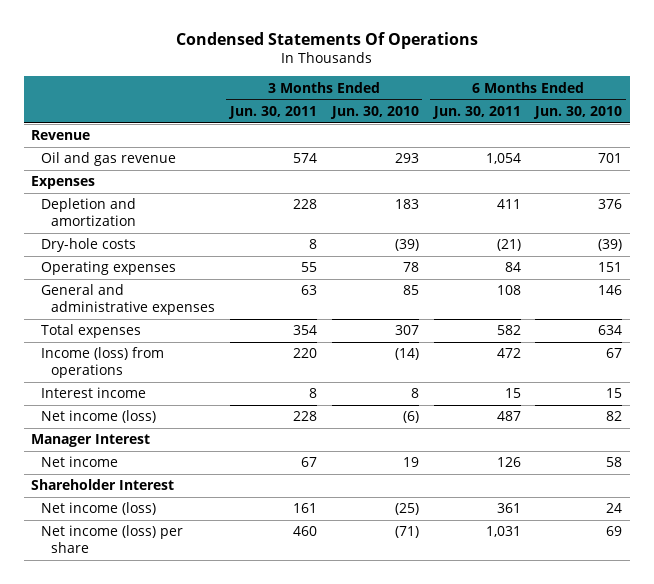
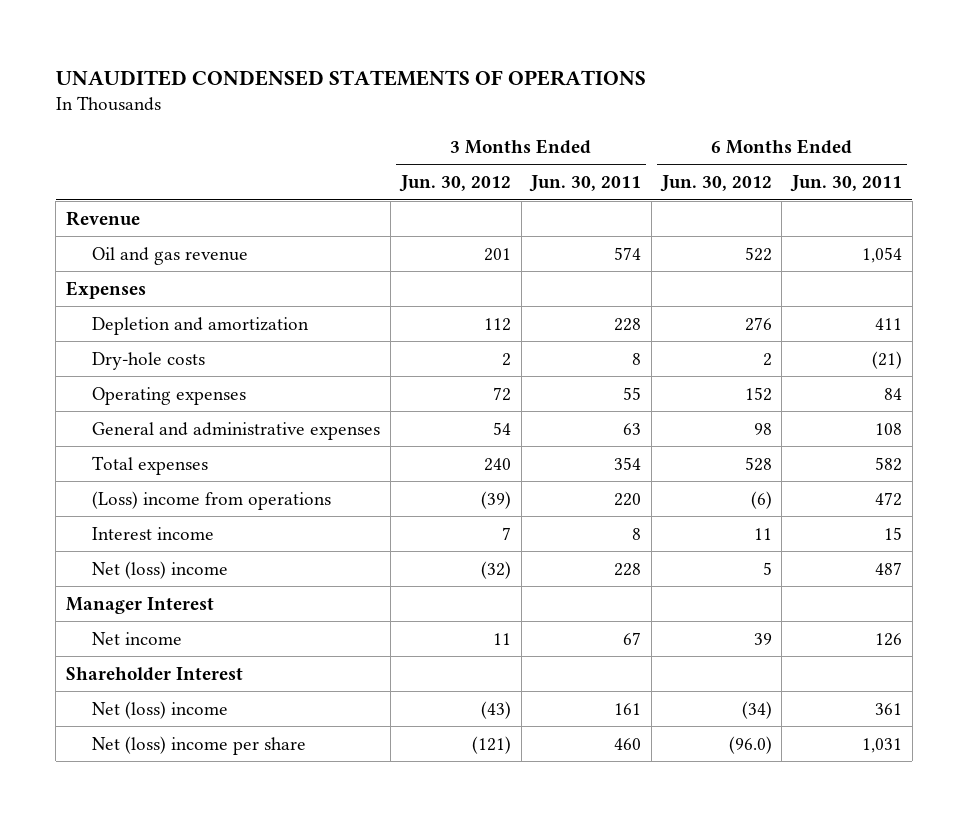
- Condensed Statements Of Operations
+ UNAUDITED CONDENSED STATEMENTS OF OPERATIONS
- | 3 Months Ended Jun. 30, 2011 | 3 Months Ended Jun. 30, 2010 | 6 Months Ended Jun. 30, 2011 | 6 Months Ended Jun. 30, 2010
+ | 3 Months Ended Jun. 30, 2012 | 3 Months Ended Jun. 30, 2011 | 6 Months Ended Jun. 30, 2012 | 6 Months Ended Jun. 30, 2011
- Income (loss) from operations | 220 | (14) | 472 | 67
+ (Loss) income from operations | (39) | 220 | (6) | 472
- Net income (loss) | 228 | (6) | 487 | 82
+ Net (loss) income | (32) | 228 | 5 | 487
- Net income (loss) | 161 | (25) | 361 | 24
- Net income (loss) per share | 460 | (71) | 1,031 | 69
+ Net (loss) income | (43) | 161 | (34) | 361
+ Net (loss) income per share | (121) | 460 | (96.0) | 1,031

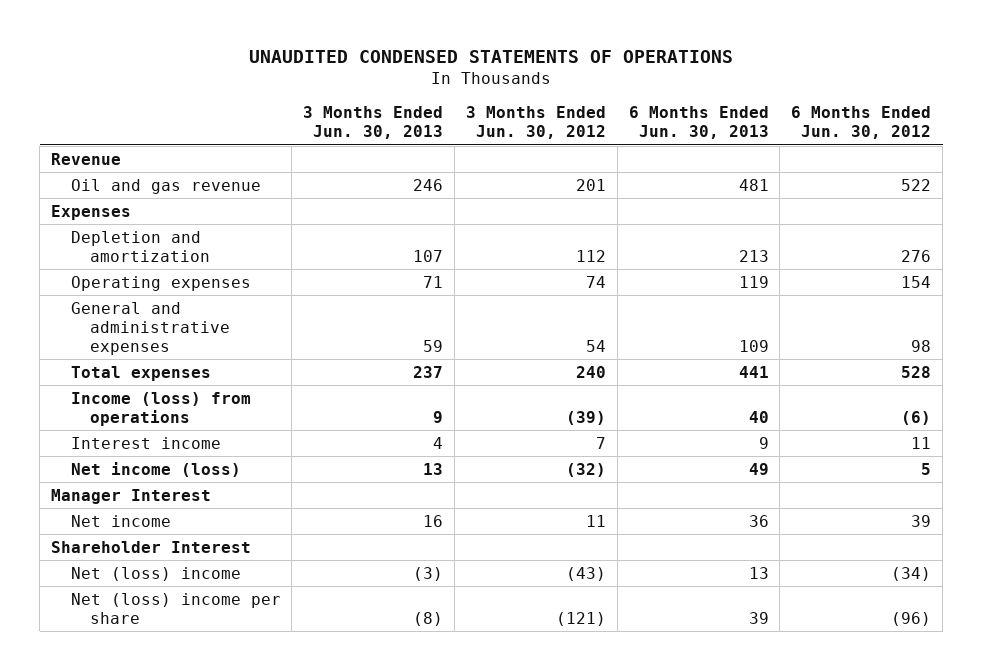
- | 3 Months Ended Jun. 30, 2012 | 3 Months Ended Jun. 30, 2011 | 6 Months Ended Jun. 30, 2012 | 6 Months Ended Jun. 30, 2011
+ | 3 Months Ended Jun. 30, 2013 | 3 Months Ended Jun. 30, 2012 | 6 Months Ended Jun. 30, 2013 | 6 Months Ended Jun. 30, 2012
- Dry-hole costs | 2 | 8 | 2 | (21)
- Operating expenses | 72 | 55 | 152 | 84
+ Operating expenses | 71 | 74 | 119 | 154
- (Loss) income from operations | (39) | 220 | (6) | 472
+ Income (loss) from operations | 9 | (39) | 40 | (6)
- Net (loss) income | (32) | 228 | 5 | 487
+ Net income (loss) | 13 | (32) | 49 | 5
- Net (loss) income per share | (121) | 460 | (96.0) | 1,031
+ Net (loss) income per share | (8) | (121) | 39 | (96)

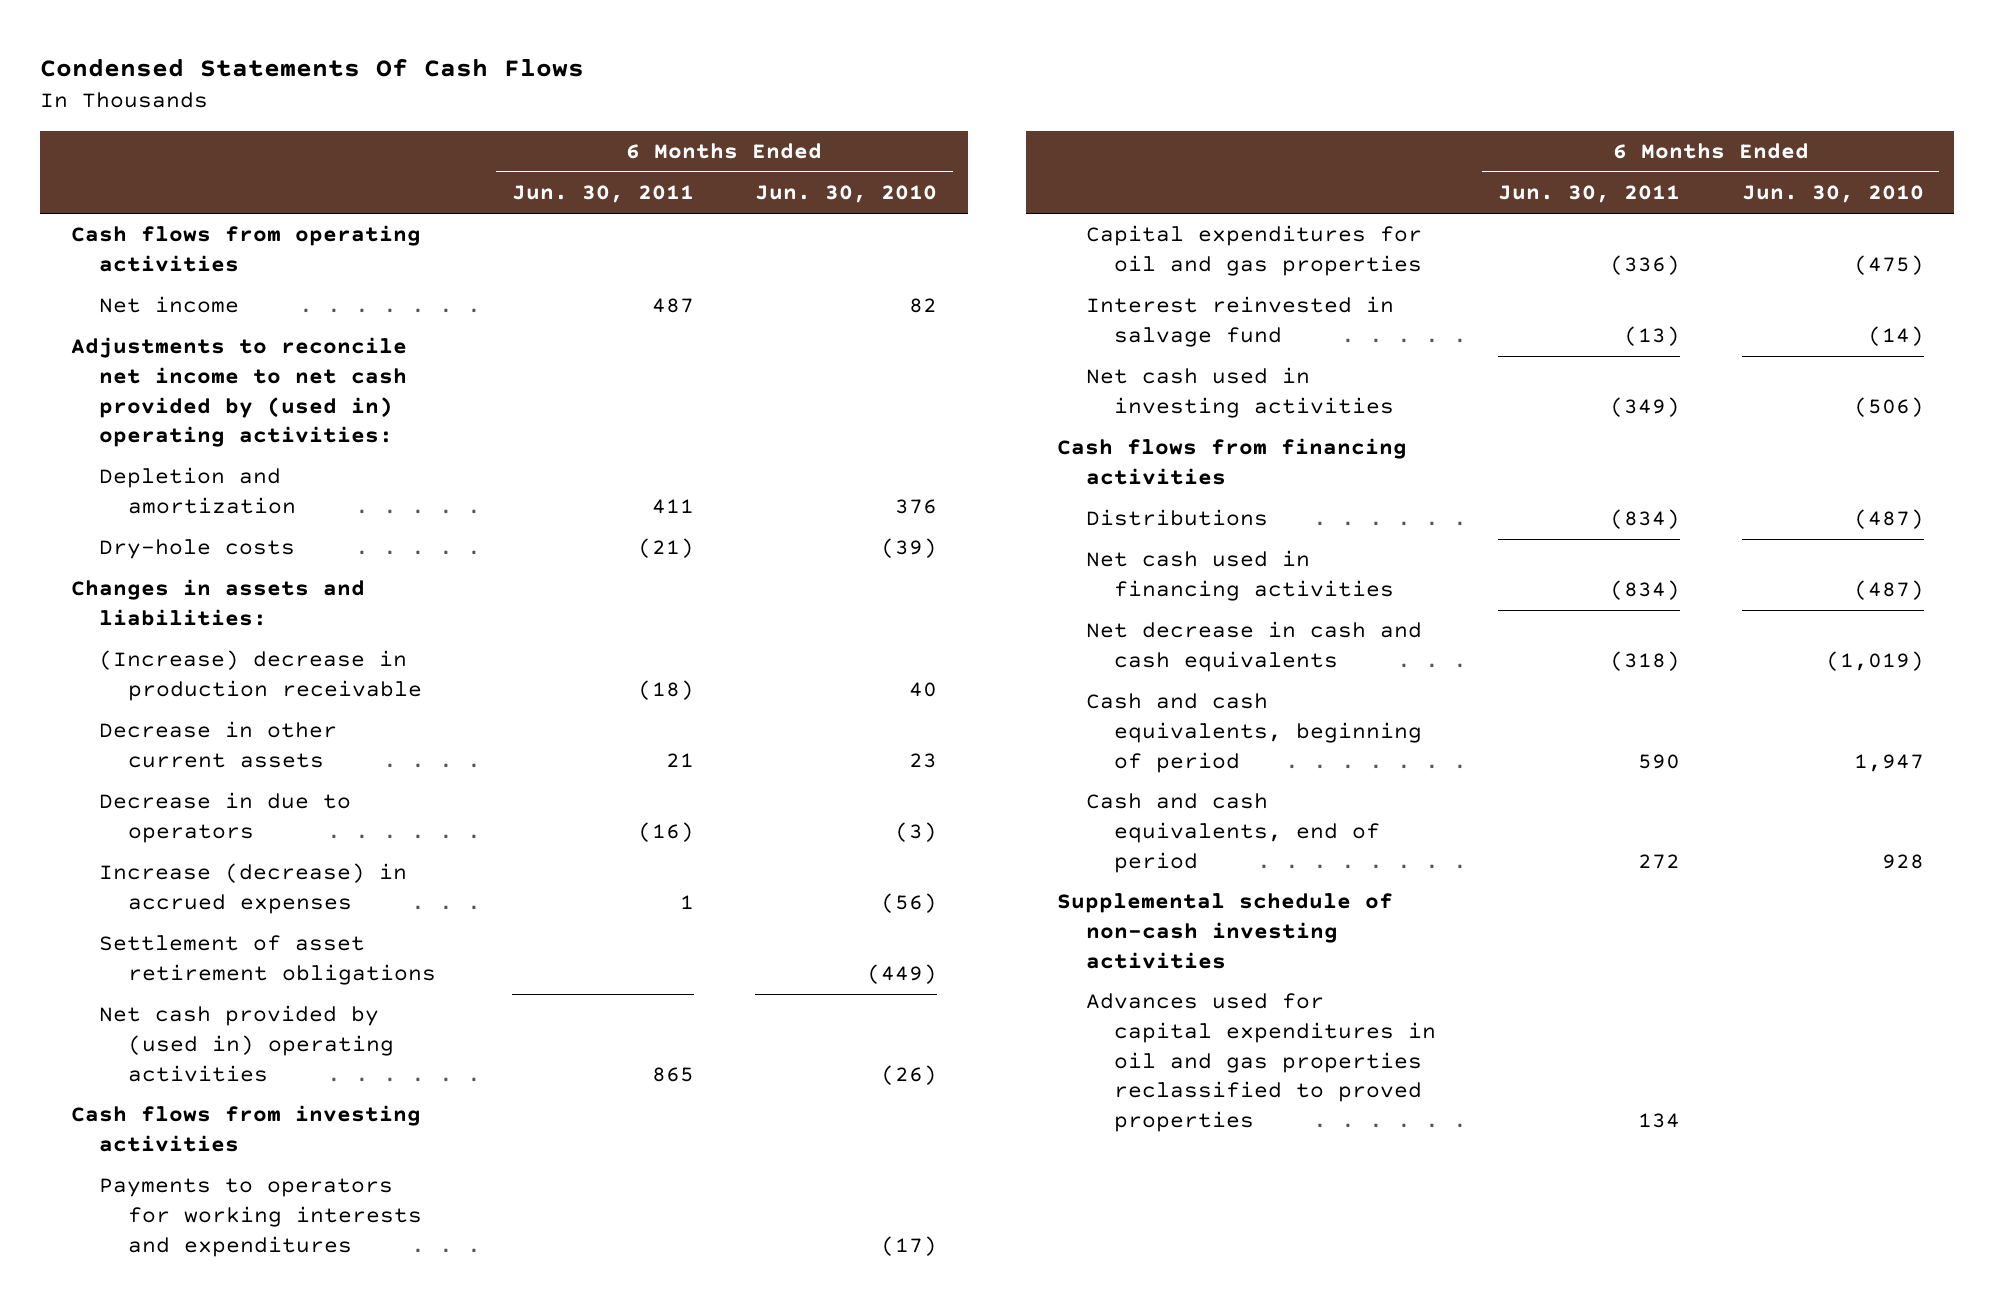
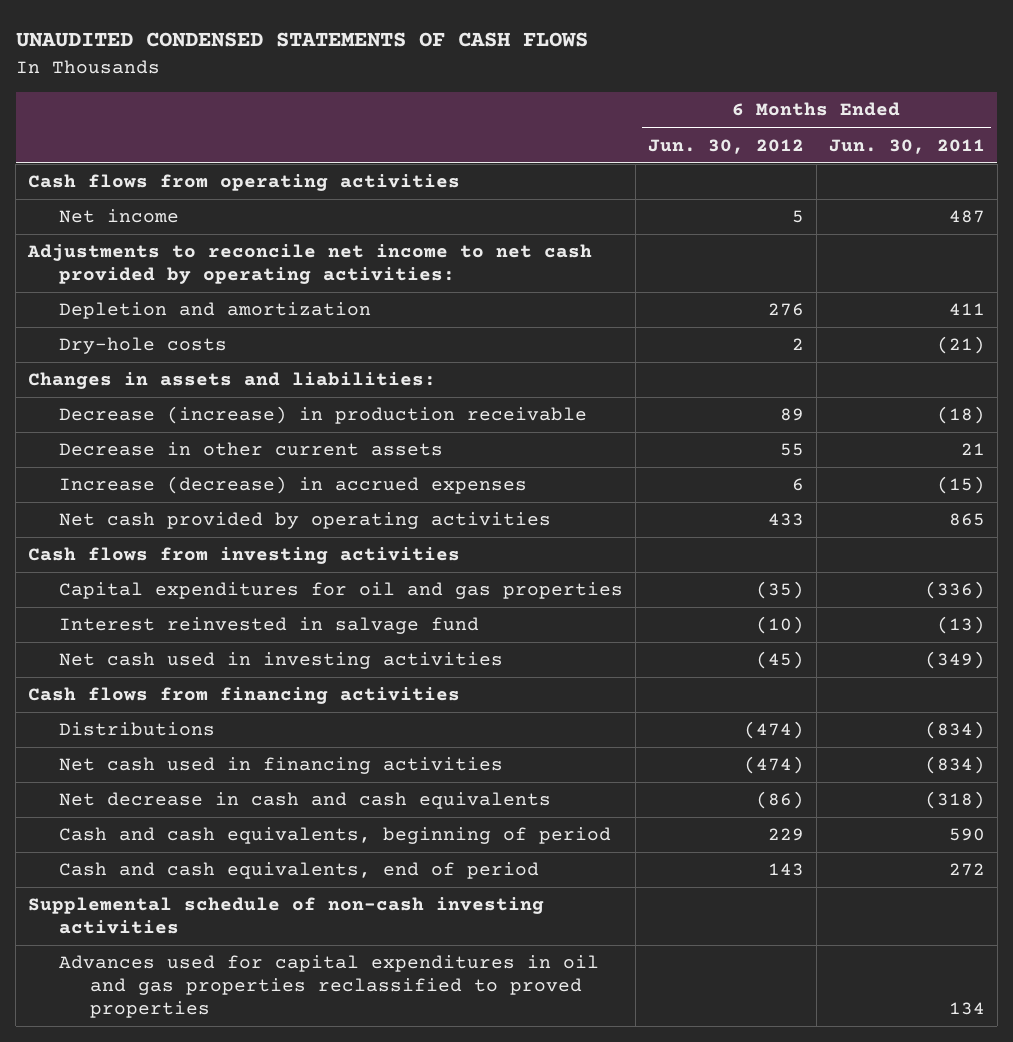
- Condensed Statements Of Cash Flows
+ UNAUDITED CONDENSED STATEMENTS OF CASH FLOWS
- | 6 Months Ended Jun. 30, 2011 | 6 Months Ended Jun. 30, 2010
+ | 6 Months Ended Jun. 30, 2012 | 6 Months Ended Jun. 30, 2011
- Adjustments to reconcile net income to net cash provided by (used in) operating activities:
+ Adjustments to reconcile net income to net cash provided by operating activities:
- (Increase) decrease in production receivable | (18) | 40
+ Decrease (increase) in production receivable | 89 | (18)
- Decrease in due to operators | (16) | (3)
- Increase (decrease) in accrued expenses | 1 | (56)
- Settlement of asset retirement obligations | | (449)
- Net cash provided by (used in) operating activities | 865 | (26)
+ Increase (decrease) in accrued expenses | 6 | (15)
+ Net cash provided by operating activities | 433 | 865
- Payments to operators for working interests and expenditures | | (17)

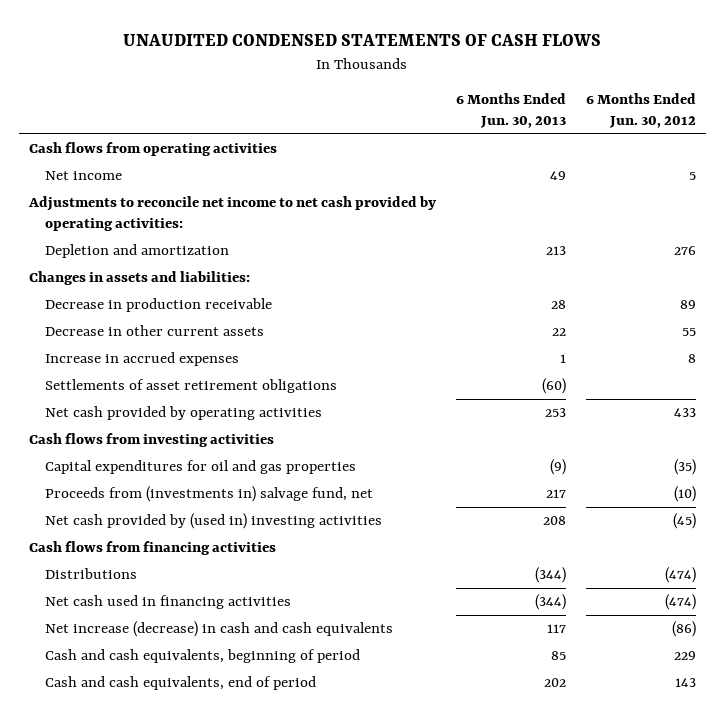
- | 6 Months Ended Jun. 30, 2012 | 6 Months Ended Jun. 30, 2011
+ | 6 Months Ended Jun. 30, 2013 | 6 Months Ended Jun. 30, 2012
- Dry-hole costs | 2 | (21)
- Decrease (increase) in production receivable | 89 | (18)
+ Decrease in production receivable | 28 | 89
- Increase (decrease) in accrued expenses | 6 | (15)
+ Increase in accrued expenses | 1 | 8
+ Settlements of asset retirement obligations | (60) |
- Interest reinvested in salvage fund | (10) | (13)
- Net cash used in investing activities | (45) | (349)
+ Proceeds from (investments in) salvage fund, net | 217 | (10)
+ Net cash provided by (used in) investing activities | 208 | (45)
- Net decrease in cash and cash equivalents | (86) | (318)
+ Net increase (decrease) in cash and cash equivalents | 117 | (86)
- Supplemental schedule of non-cash investing activities
- Advances used for capital expenditures in oil and gas properties reclassified to proved properties | | 134

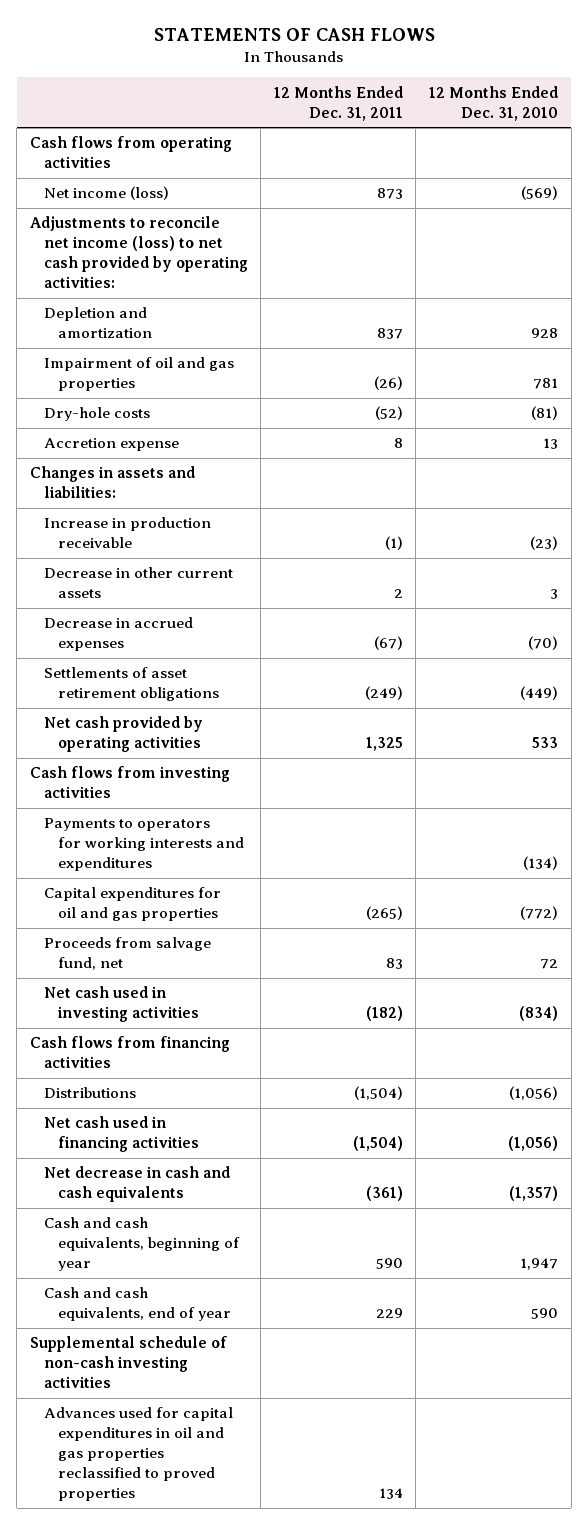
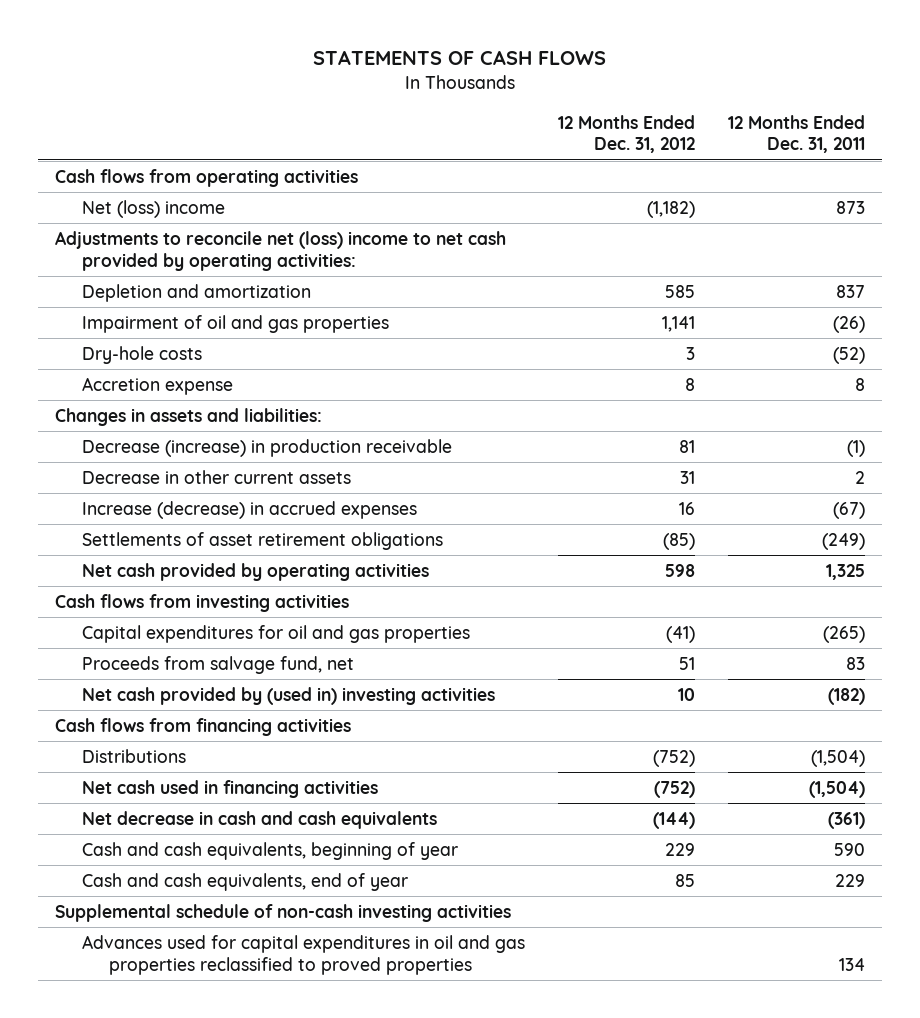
- | 12 Months Ended Dec. 31, 2011 | 12 Months Ended Dec. 31, 2010
+ | 12 Months Ended Dec. 31, 2012 | 12 Months Ended Dec. 31, 2011
- Net income (loss) | 873 | (569)
- Adjustments to reconcile net income (loss) to net cash provided by operating activities:
+ Net (loss) income | (1,182) | 873
+ Adjustments to reconcile net (loss) income to net cash provided by operating activities:
- Increase in production receivable | (1) | (23)
+ Decrease (increase) in production receivable | 81 | (1)
- Decrease in accrued expenses | (67) | (70)
+ Increase (decrease) in accrued expenses | 16 | (67)
- Payments to operators for working interests and expenditures | | (134)
- Net cash used in investing activities | (182) | (834)
+ Net cash provided by (used in) investing activities | 10 | (182)

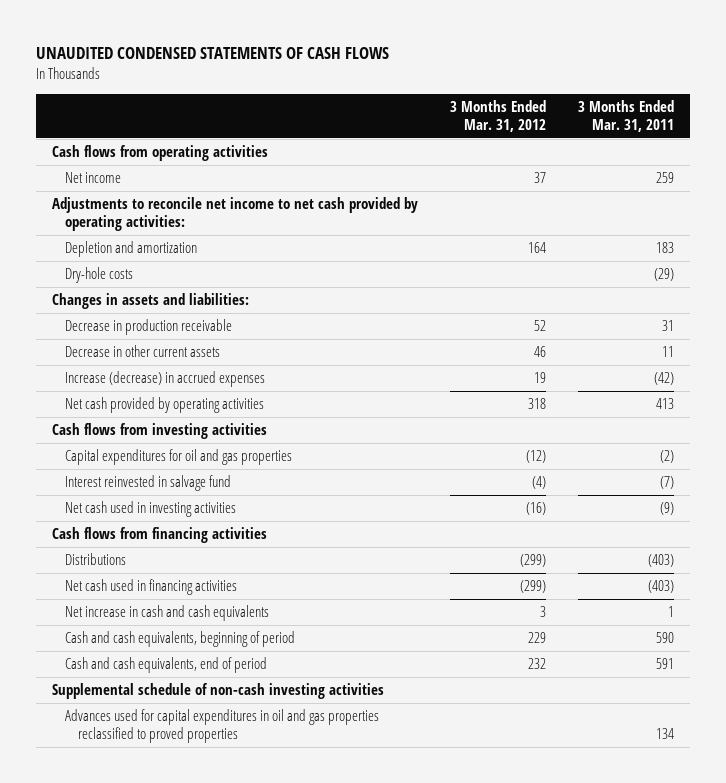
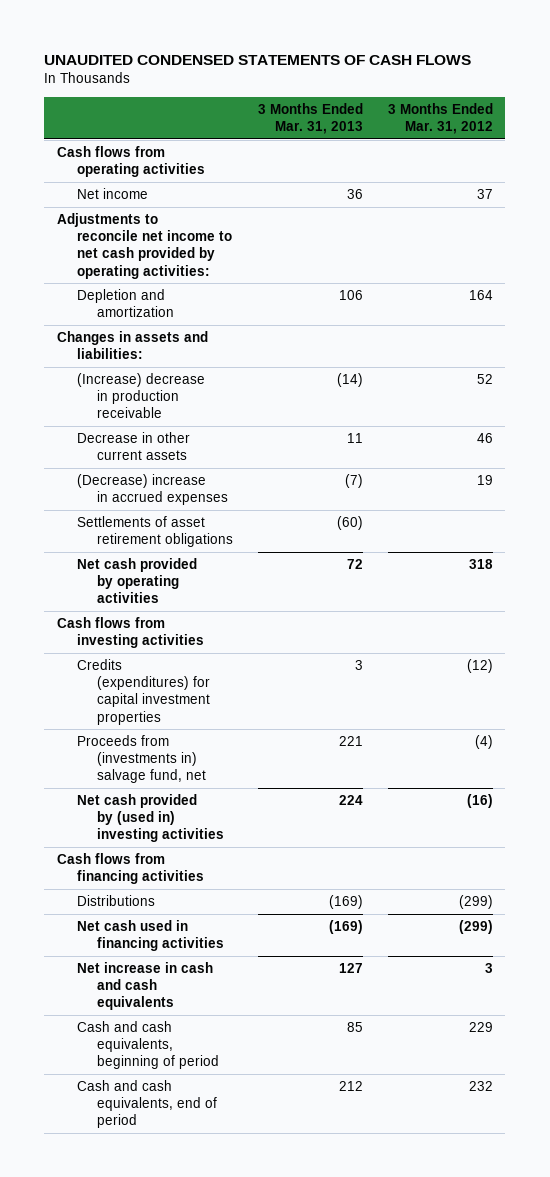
- | 3 Months Ended Mar. 31, 2012 | 3 Months Ended Mar. 31, 2011
+ | 3 Months Ended Mar. 31, 2013 | 3 Months Ended Mar. 31, 2012
- Dry-hole costs | | (29)
- Decrease in production receivable | 52 | 31
+ (Increase) decrease in production receivable | (14) | 52
- Increase (decrease) in accrued expenses | 19 | (42)
+ (Decrease) increase in accrued expenses | (7) | 19
+ Settlements of asset retirement obligations | (60) |
- Capital expenditures for oil and gas properties | (12) | (2)
- Interest reinvested in salvage fund | (4) | (7)
- Net cash used in investing activities | (16) | (9)
+ Credits (expenditures) for capital investment properties | 3 | (12)
+ Proceeds from (investments in) salvage fund, net | 221 | (4)
+ Net cash provided by (used in) investing activities | 224 | (16)
- Supplemental schedule of non-cash investing activities
- Advances used for capital expenditures in oil and gas properties reclassified to proved properties | | 134

